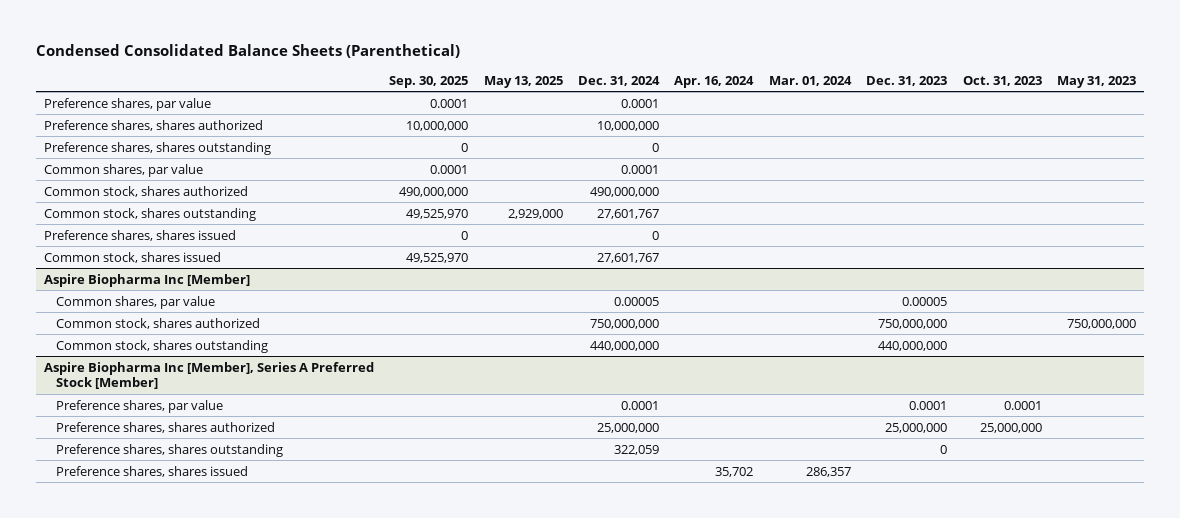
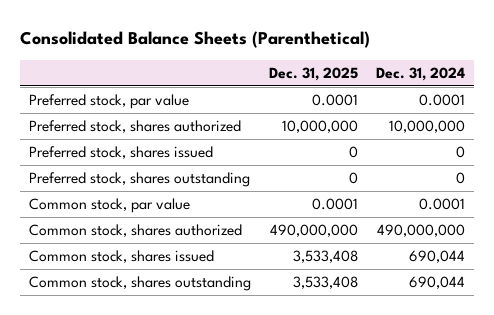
- Condensed Consolidated Balance Sheets (Parenthetical)
+ Consolidated Balance Sheets (Parenthetical)
- | Sep. 30, 2025 | May 13, 2025 | Dec. 31, 2024 | Apr. 16, 2024 | Mar. 01, 2024 | Dec. 31, 2023 | Oct. 31, 2023 | May 31, 2023
+ | Dec. 31, 2025 | Dec. 31, 2024
- Preference shares, par value | 0.0001 | | 0.0001 | | | | |
- Preference shares, shares authorized | 10,000,000 | | 10,000,000 | | | | |
- Preference shares, shares outstanding | 0 | | 0 | | | | |
- Common shares, par value | 0.0001 | | 0.0001 | | | | |
+ Preferred stock, par value | 0.0001 | 0.0001
+ Preferred stock, shares authorized | 10,000,000 | 10,000,000
+ Preferred stock, shares issued | 0 | 0
+ Preferred stock, shares outstanding | 0 | 0
+ Common stock, par value | 0.0001 | 0.0001
- Common stock, shares outstanding | 49,525,970 | 2,929,000 | 27,601,767 | | | | |
- Preference shares, shares issued | 0 | | 0 | | | | |
- Common stock, shares issued | 49,525,970 | | 27,601,767 | | | | |
- Aspire Biopharma Inc [Member]
- Common shares, par value | | | 0.00005 | | | 0.00005 | |
- Common stock, shares authorized | | | 750,000,000 | | | 750,000,000 | | 750,000,000
- Common stock, shares outstanding | | | 440,000,000 | | | 440,000,000 | |
- Aspire Biopharma Inc [Member], Series A Preferred Stock [Member]
- Preference shares, par value | | | 0.0001 | | | 0.0001 | 0.0001 |
- Preference shares, shares authorized | | | 25,000,000 | | | 25,000,000 | 25,000,000 |
- Preference shares, shares outstanding | | | 322,059 | | | 0 | |
- Preference shares, shares issued | | | | 35,702 | 286,357 | | |
+ Common stock, shares issued | 3,533,408 | 690,044
+ Common stock, shares outstanding | 3,533,408 | 690,044

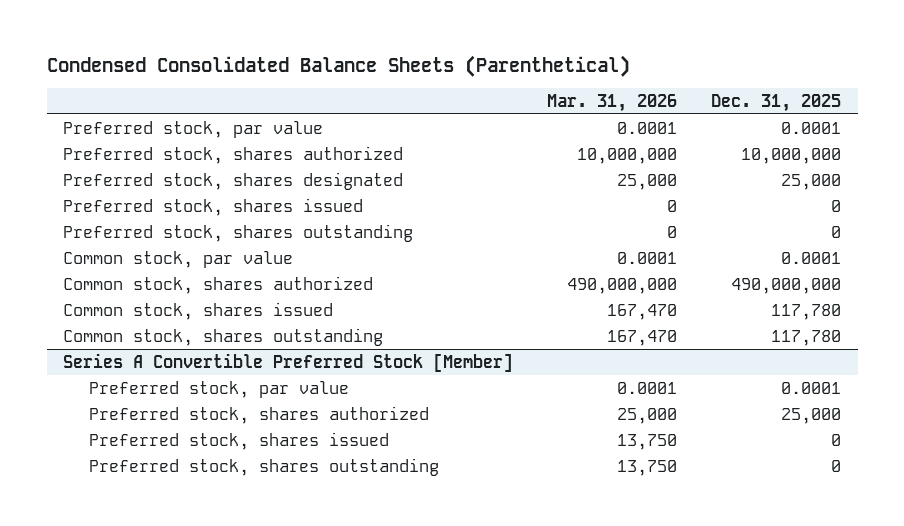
- Consolidated Balance Sheets (Parenthetical)
+ Condensed Consolidated Balance Sheets (Parenthetical)
- | Dec. 31, 2025 | Dec. 31, 2024
+ | Mar. 31, 2026 | Dec. 31, 2025
+ Preferred stock, shares designated | 25,000 | 25,000
- Common stock, shares issued | 3,533,408 | 690,044
- Common stock, shares outstanding | 3,533,408 | 690,044
+ Common stock, shares issued | 167,470 | 117,780
+ Common stock, shares outstanding | 167,470 | 117,780
+ Series A Convertible Preferred Stock [Member]
+ Preferred stock, par value | 0.0001 | 0.0001
+ Preferred stock, shares authorized | 25,000 | 25,000
+ Preferred stock, shares issued | 13,750 | 0
+ Preferred stock, shares outstanding | 13,750 | 0

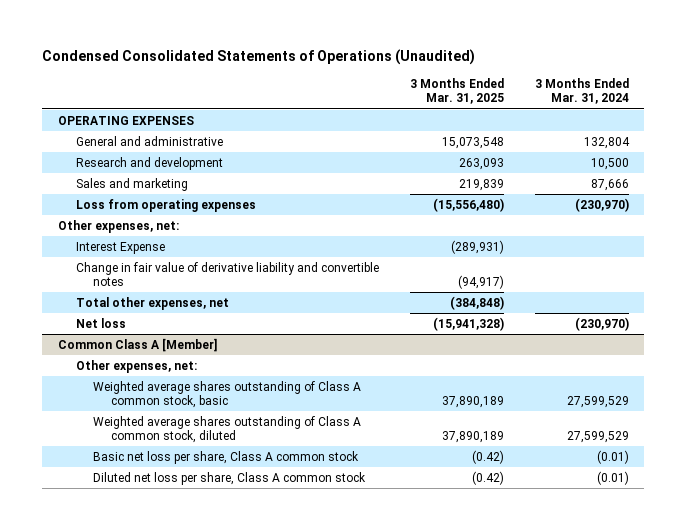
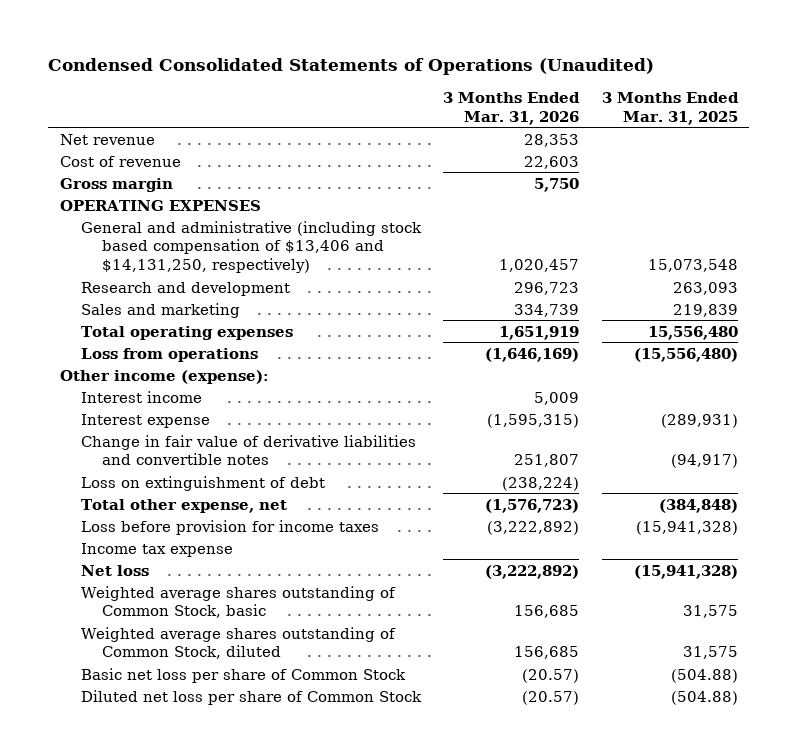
- | 3 Months Ended Mar. 31, 2025 | 3 Months Ended Mar. 31, 2024
+ | 3 Months Ended Mar. 31, 2026 | 3 Months Ended Mar. 31, 2025
+ Net revenue | 28,353 |
+ Cost of revenue | 22,603 |
+ Gross margin | 5,750 |
- General and administrative | 15,073,548 | 132,804
+ General and administrative (including stock based compensation of $13,406 and $14,131,250, respectively) | 1,020,457 | 15,073,548
- Loss from operating expenses | (15,556,480) | (230,970)
- Other expenses, net:
- Interest Expense | (289,931) |
- Change in fair value of derivative liability and convertible notes | (94,917) |
- Total other expenses, net | (384,848) |
+ Total operating expenses | 1,651,919 | 15,556,480
+ Loss from operations | (1,646,169) | (15,556,480)
+ Other income (expense):
+ Interest income | 5,009 |
+ Interest expense | (1,595,315) | (289,931)
+ Change in fair value of derivative liabilities and convertible notes | 251,807 | (94,917)
+ Loss on extinguishment of debt | (238,224) |
+ Total other expense, net | (1,576,723) | (384,848)
+ Loss before provision for income taxes | (3,222,892) | (15,941,328)
+ Income tax expense
- Common Class A [Member]
- Other expenses, net:
- Weighted average shares outstanding of Class A common stock, basic | 37,890,189 | 27,599,529
- Weighted average shares outstanding of Class A common stock, diluted | 37,890,189 | 27,599,529
- Basic net loss per share, Class A common stock | (0.42) | (0.01)
- Diluted net loss per share, Class A common stock | (0.42) | (0.01)
+ Weighted average shares outstanding of Common Stock, basic | 156,685 | 31,575
+ Weighted average shares outstanding of Common Stock, diluted | 156,685 | 31,575
+ Basic net loss per share of Common Stock | (20.57) | (504.88)
+ Diluted net loss per share of Common Stock | (20.57) | (504.88)

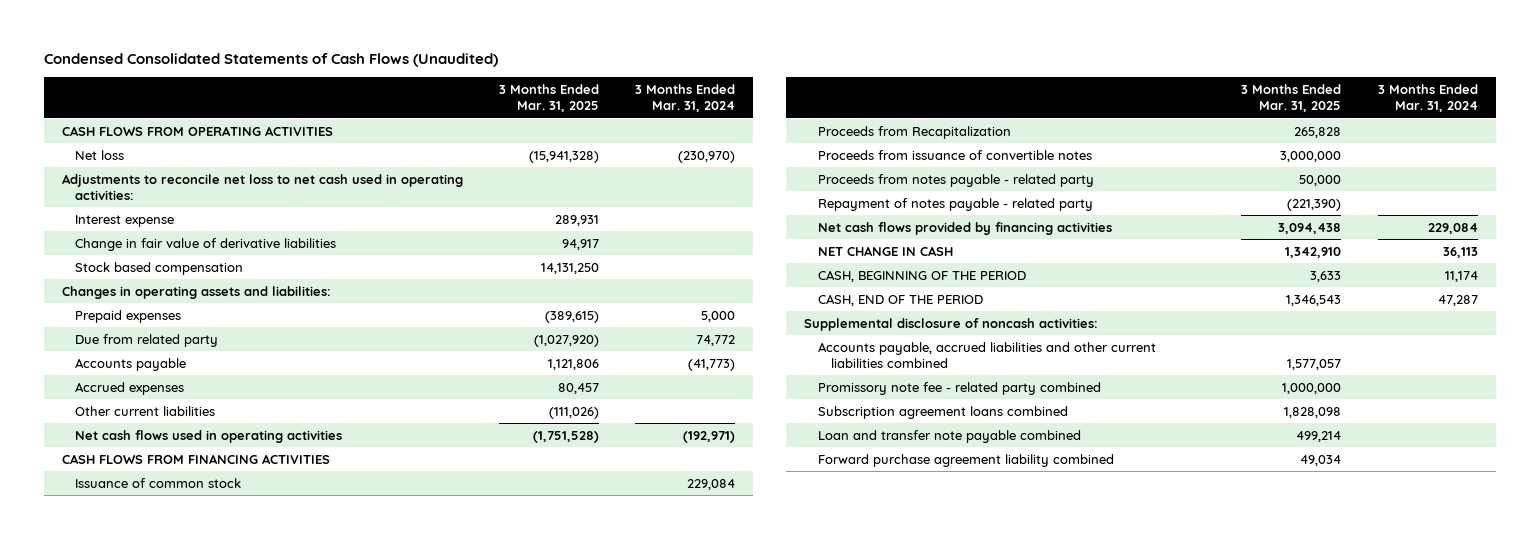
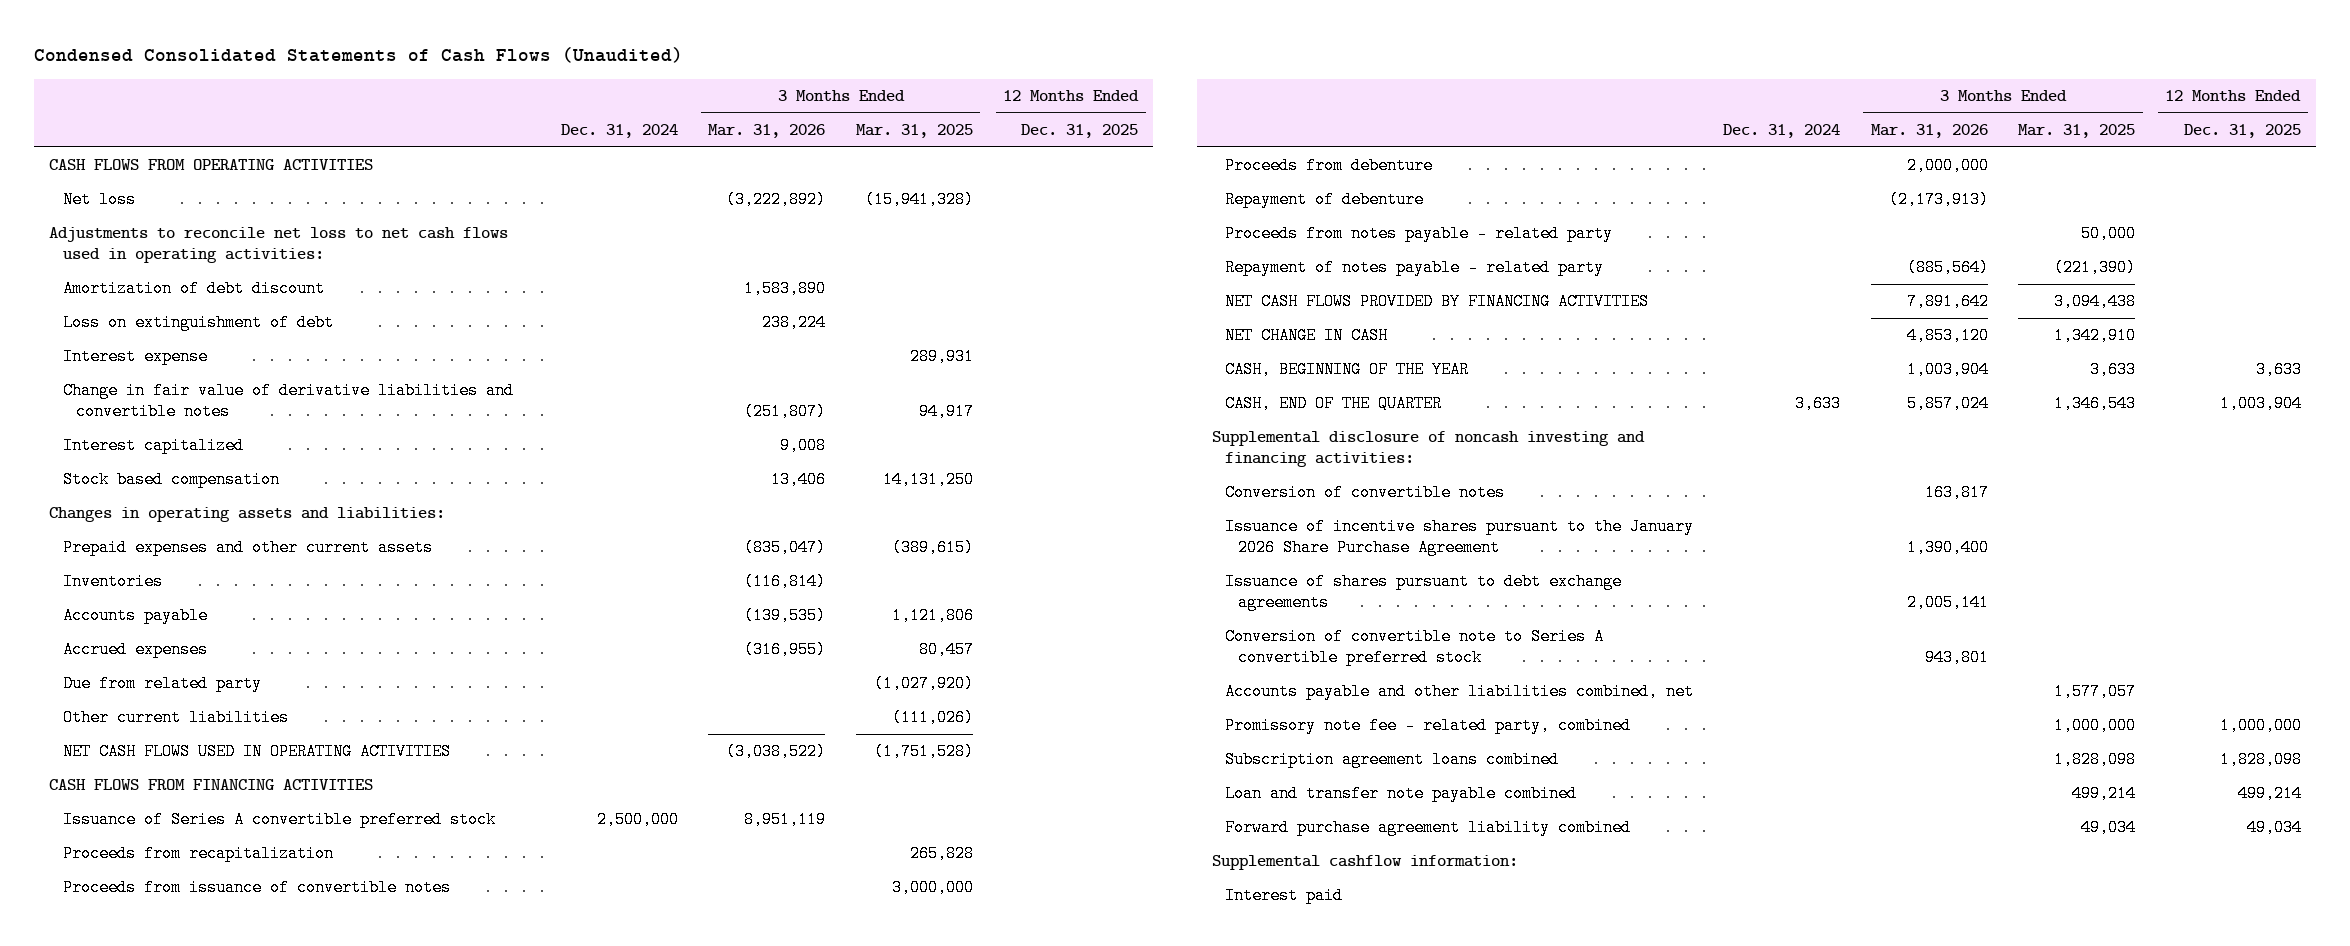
- | 3 Months Ended Mar. 31, 2025 | 3 Months Ended Mar. 31, 2024
+ | Dec. 31, 2024 | 3 Months Ended Mar. 31, 2026 | 3 Months Ended Mar. 31, 2025 | 12 Months Ended Dec. 31, 2025
- Adjustments to reconcile net loss to net cash used in operating activities:
+ Adjustments to reconcile net loss to net cash flows used in operating activities:
+ Amortization of debt discount | | 1,583,890 | |
+ Loss on extinguishment of debt | | 238,224 | |
- Change in fair value of derivative liabilities | 94,917 |
+ Change in fair value of derivative liabilities and convertible notes | | (251,807) | 94,917 |
+ Interest capitalized | | 9,008 | |
- Prepaid expenses | (389,615) | 5,000
+ Prepaid expenses and other current assets | | (835,047) | (389,615) |
+ Inventories | | (116,814) | |
moved down: Due from related party | | | (1,027,920) |
- Net cash flows used in operating activities | (1,751,528) | (192,971)
+ NET CASH FLOWS USED IN OPERATING ACTIVITIES | | (3,038,522) | (1,751,528) |
- Issuance of common stock | | 229,084
- Proceeds from Recapitalization | 265,828 |
+ Issuance of Series A convertible preferred stock | 2,500,000 | 8,951,119 | |
+ Proceeds from recapitalization | | | 265,828 |
+ Proceeds from debenture | | 2,000,000 | |
+ Repayment of debenture | | (2,173,913) | |
- Net cash flows provided by financing activities | 3,094,438 | 229,084
+ NET CASH FLOWS PROVIDED BY FINANCING ACTIVITIES | | 7,891,642 | 3,094,438 |
- CASH, BEGINNING OF THE PERIOD | 3,633 | 11,174
- CASH, END OF THE PERIOD | 1,346,543 | 47,287
- Supplemental disclosure of noncash activities:
- Accounts payable, accrued liabilities and other current liabilities combined | 1,577,057 |
- Promissory note fee - related party combined | 1,000,000 |
+ CASH, BEGINNING OF THE YEAR | | 1,003,904 | 3,633 | 3,633
+ CASH, END OF THE QUARTER | 3,633 | 5,857,024 | 1,346,543 | 1,003,904
+ Supplemental disclosure of noncash investing and financing activities:
+ Conversion of convertible notes | | 163,817 | |
+ Issuance of incentive shares pursuant to the January 2026 Share Purchase Agreement | | 1,390,400 | |
+ Issuance of shares pursuant to debt exchange agreements | | 2,005,141 | |
+ Conversion of convertible note to Series A convertible preferred stock | | 943,801 | |
+ Accounts payable and other liabilities combined, net | | | 1,577,057 |
+ Promissory note fee - related party, combined | | | 1,000,000 | 1,000,000
+ Supplemental cashflow information:
+ Interest paid

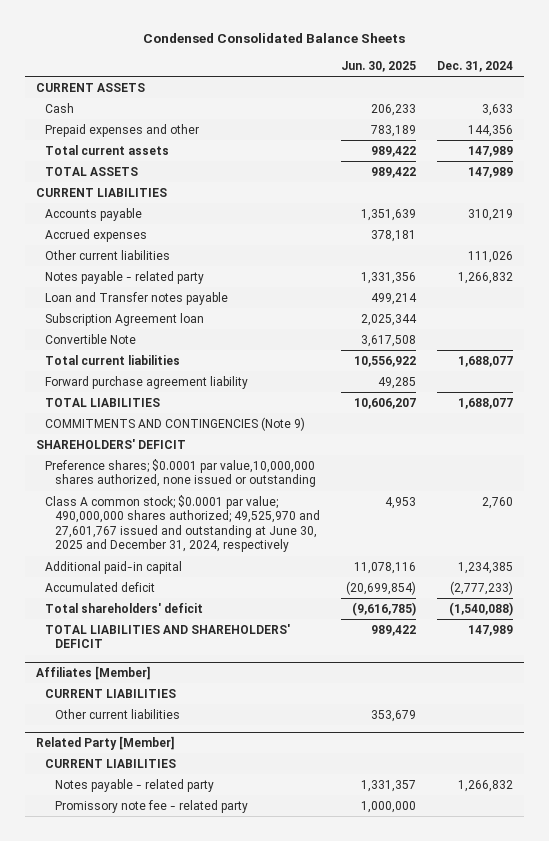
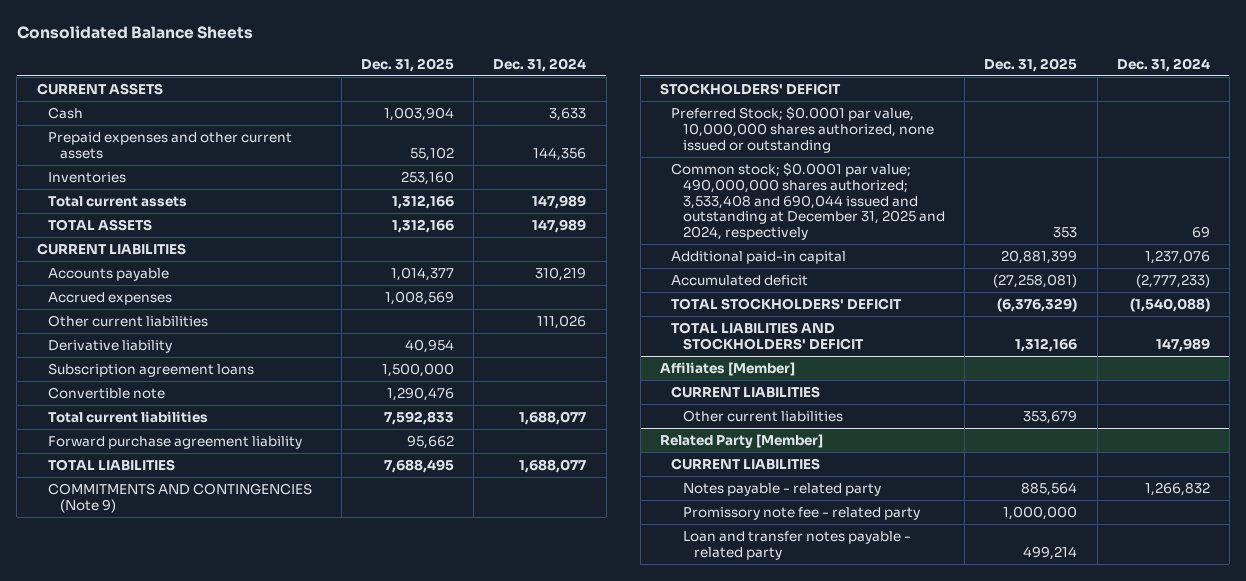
- Condensed Consolidated Balance Sheets
+ Consolidated Balance Sheets
- | Jun. 30, 2025 | Dec. 31, 2024
+ | Dec. 31, 2025 | Dec. 31, 2024
- Prepaid expenses and other | 783,189 | 144,356
+ Prepaid expenses and other current assets | 55,102 | 144,356
+ Inventories | 253,160 |
- Notes payable - related party | 1,331,356 | 1,266,832
- Loan and Transfer notes payable | 499,214 |
- Subscription Agreement loan | 2,025,344 |
- Convertible Note | 3,617,508 |
+ Derivative liability | 40,954 |
+ Subscription agreement loans | 1,500,000 |
+ Convertible note | 1,290,476 |
- SHAREHOLDERS' DEFICIT
- Preference shares; $0.0001 par value,10,000,000 shares authorized, none issued or outstanding
- Class A common stock; $0.0001 par value; 490,000,000 shares authorized; 49,525,970 and 27,601,767 issued and outstanding at June 30, 2025 and December 31, 2024, respectively | 4,953 | 2,760
- Additional paid-in capital | 11,078,116 | 1,234,385
+ STOCKHOLDERS' DEFICIT
+ Preferred Stock; $0.0001 par value, 10,000,000 shares authorized, none issued or outstanding
+ Common stock; $0.0001 par value; 490,000,000 shares authorized; 3,533,408 and 690,044 issued and outstanding at December 31, 2025 and 2024, respectively | 353 | 69
+ Additional paid-in capital | 20,881,399 | 1,237,076
- Total shareholders' deficit | (9,616,785) | (1,540,088)
- TOTAL LIABILITIES AND SHAREHOLDERS' DEFICIT | 989,422 | 147,989
+ TOTAL STOCKHOLDERS' DEFICIT | (6,376,329) | (1,540,088)
+ TOTAL LIABILITIES AND STOCKHOLDERS' DEFICIT | 1,312,166 | 147,989
@ Related Party [Member]
+ Loan and transfer notes payable - related party | 499,214 |

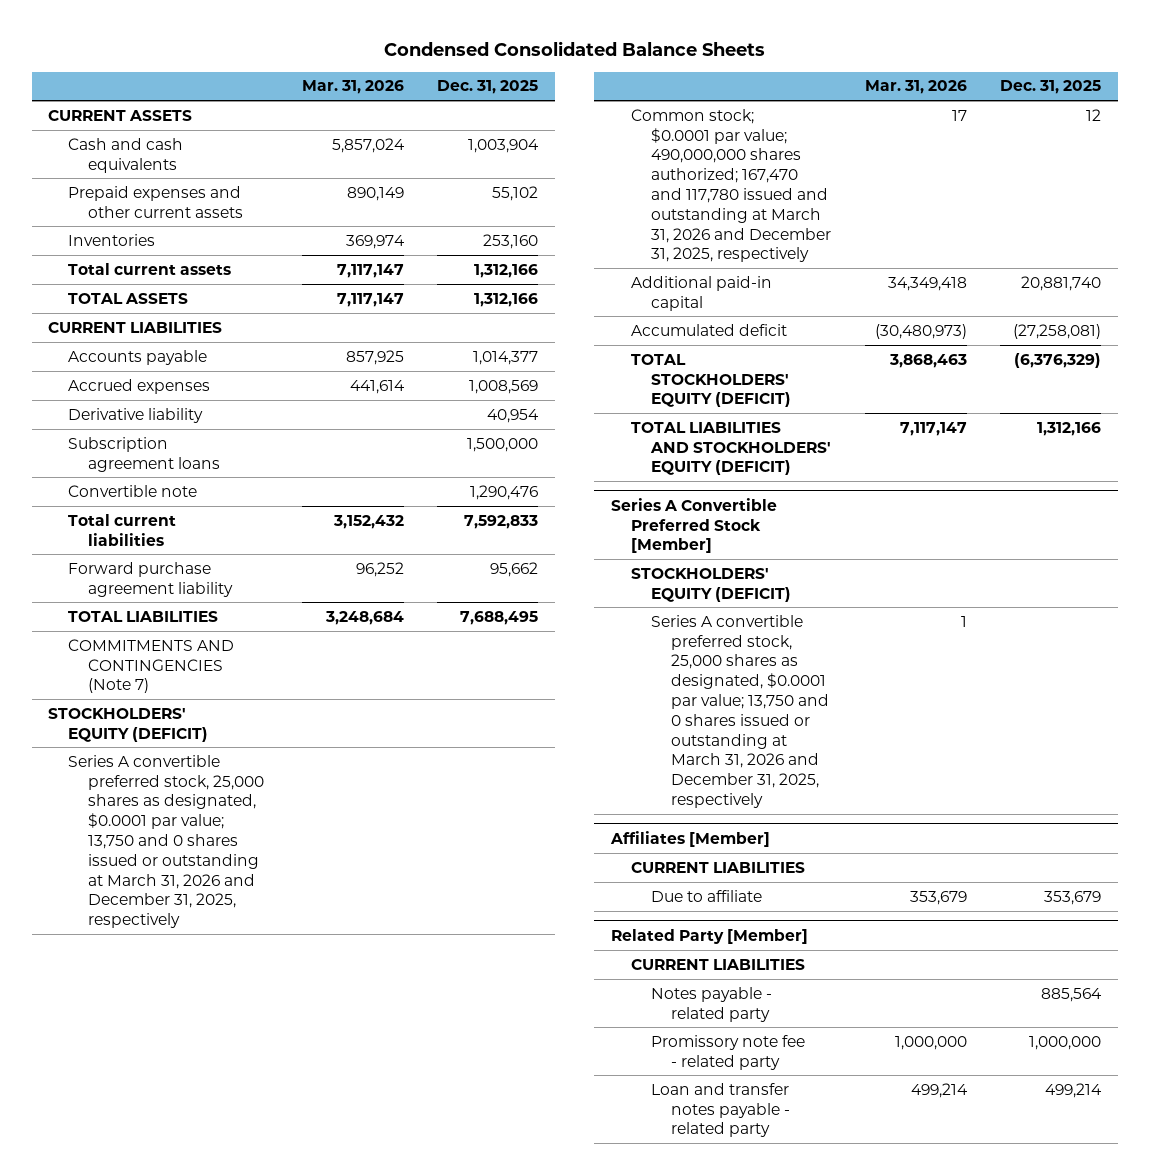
- Consolidated Balance Sheets
+ Condensed Consolidated Balance Sheets
- | Dec. 31, 2025 | Dec. 31, 2024
+ | Mar. 31, 2026 | Dec. 31, 2025
- Cash | 1,003,904 | 3,633
+ Cash and cash equivalents | 5,857,024 | 1,003,904
- Other current liabilities | | 111,026
- COMMITMENTS AND CONTINGENCIES (Note 9)
- STOCKHOLDERS' DEFICIT
- Preferred Stock; $0.0001 par value, 10,000,000 shares authorized, none issued or outstanding
- Common stock; $0.0001 par value; 490,000,000 shares authorized; 3,533,408 and 690,044 issued and outstanding at December 31, 2025 and 2024, respectively | 353 | 69
- Additional paid-in capital | 20,881,399 | 1,237,076
+ COMMITMENTS AND CONTINGENCIES (Note 7)
+ STOCKHOLDERS' EQUITY (DEFICIT)
+ Series A convertible preferred stock, 25,000 shares as designated, $0.0001 par value; 13,750 and 0 shares issued or outstanding at March 31, 2026 and December 31, 2025, respectively
+ Common stock; $0.0001 par value; 490,000,000 shares authorized; 167,470 and 117,780 issued and outstanding at March 31, 2026 and December 31, 2025, respectively | 17 | 12
+ Additional paid-in capital | 34,349,418 | 20,881,740
- TOTAL STOCKHOLDERS' DEFICIT | (6,376,329) | (1,540,088)
- TOTAL LIABILITIES AND STOCKHOLDERS' DEFICIT | 1,312,166 | 147,989
+ TOTAL STOCKHOLDERS' EQUITY (DEFICIT) | 3,868,463 | (6,376,329)
+ TOTAL LIABILITIES AND STOCKHOLDERS' EQUITY (DEFICIT) | 7,117,147 | 1,312,166
+ Series A Convertible Preferred Stock [Member]
+ STOCKHOLDERS' EQUITY (DEFICIT)
+ Series A convertible preferred stock, 25,000 shares as designated, $0.0001 par value; 13,750 and 0 shares issued or outstanding at March 31, 2026 and December 31, 2025, respectively | 1 |
@ Affiliates [Member]
- Other current liabilities | 353,679 |
+ Due to affiliate | 353,679 | 353,679

